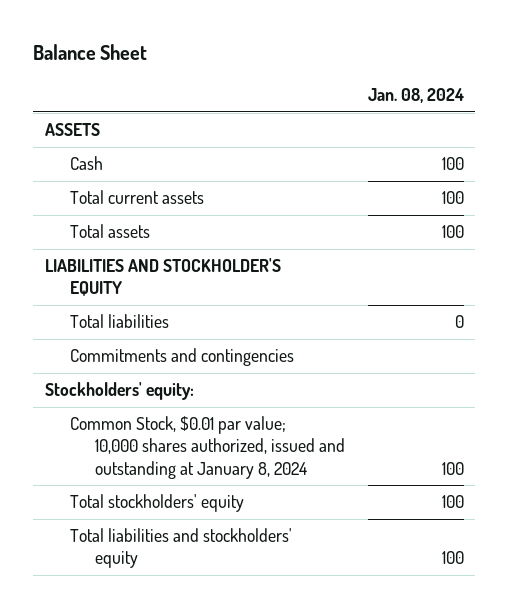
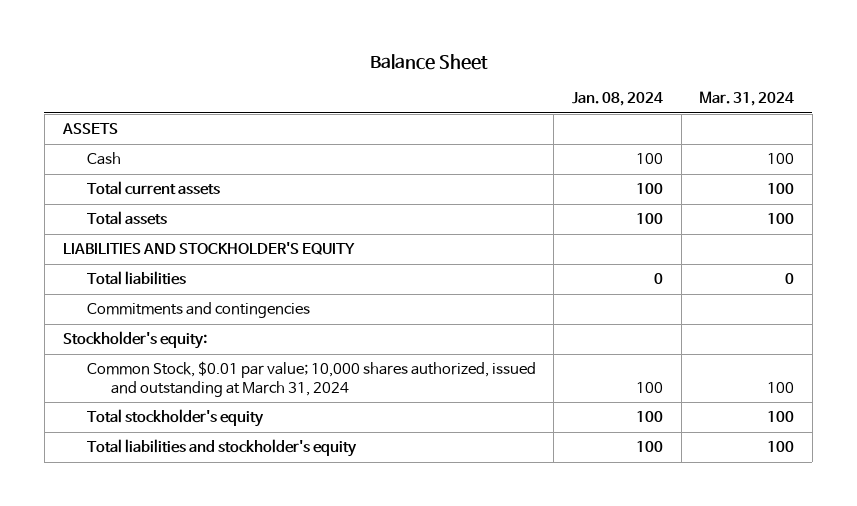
- | Jan. 08, 2024
+ | Jan. 08, 2024 | Mar. 31, 2024
- Stockholders' equity:
- Common Stock, $0.01 par value; 10,000 shares authorized, issued and outstanding at January 8, 2024 | 100
- Total stockholders' equity | 100
- Total liabilities and stockholders' equity | 100
+ Stockholder's equity:
+ Common Stock, $0.01 par value; 10,000 shares authorized, issued and outstanding at March 31, 2024 | 100 | 100
+ Total stockholder's equity | 100 | 100
+ Total liabilities and stockholder's equity | 100 | 100

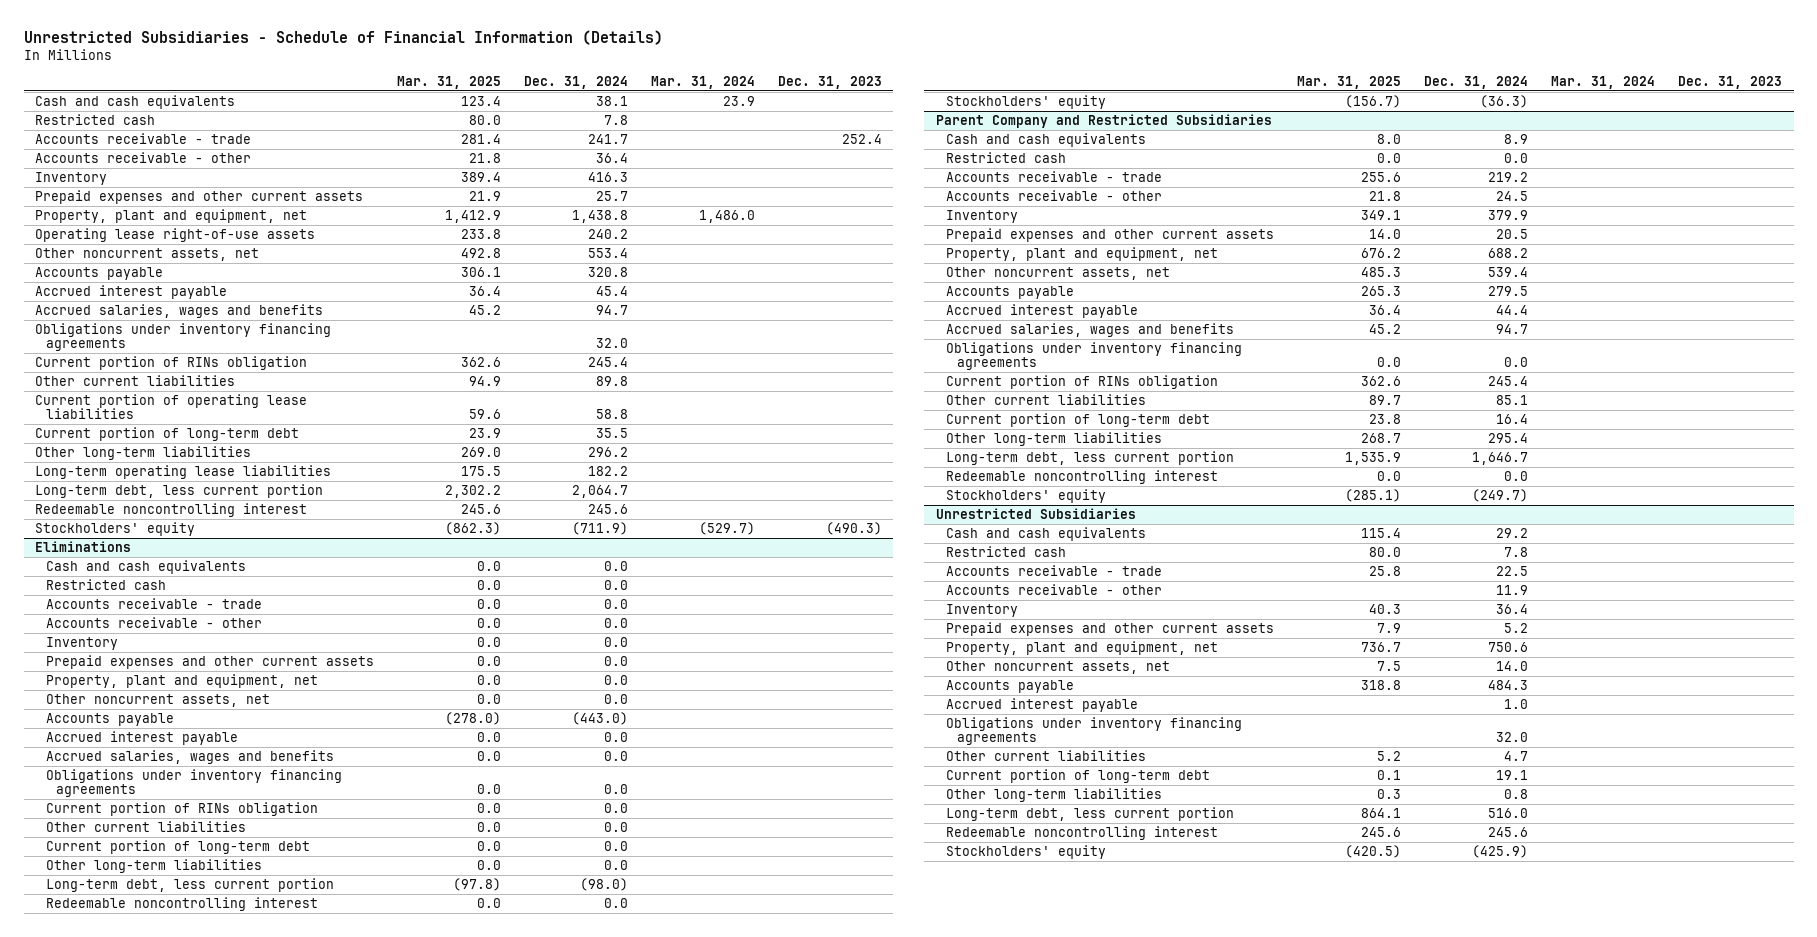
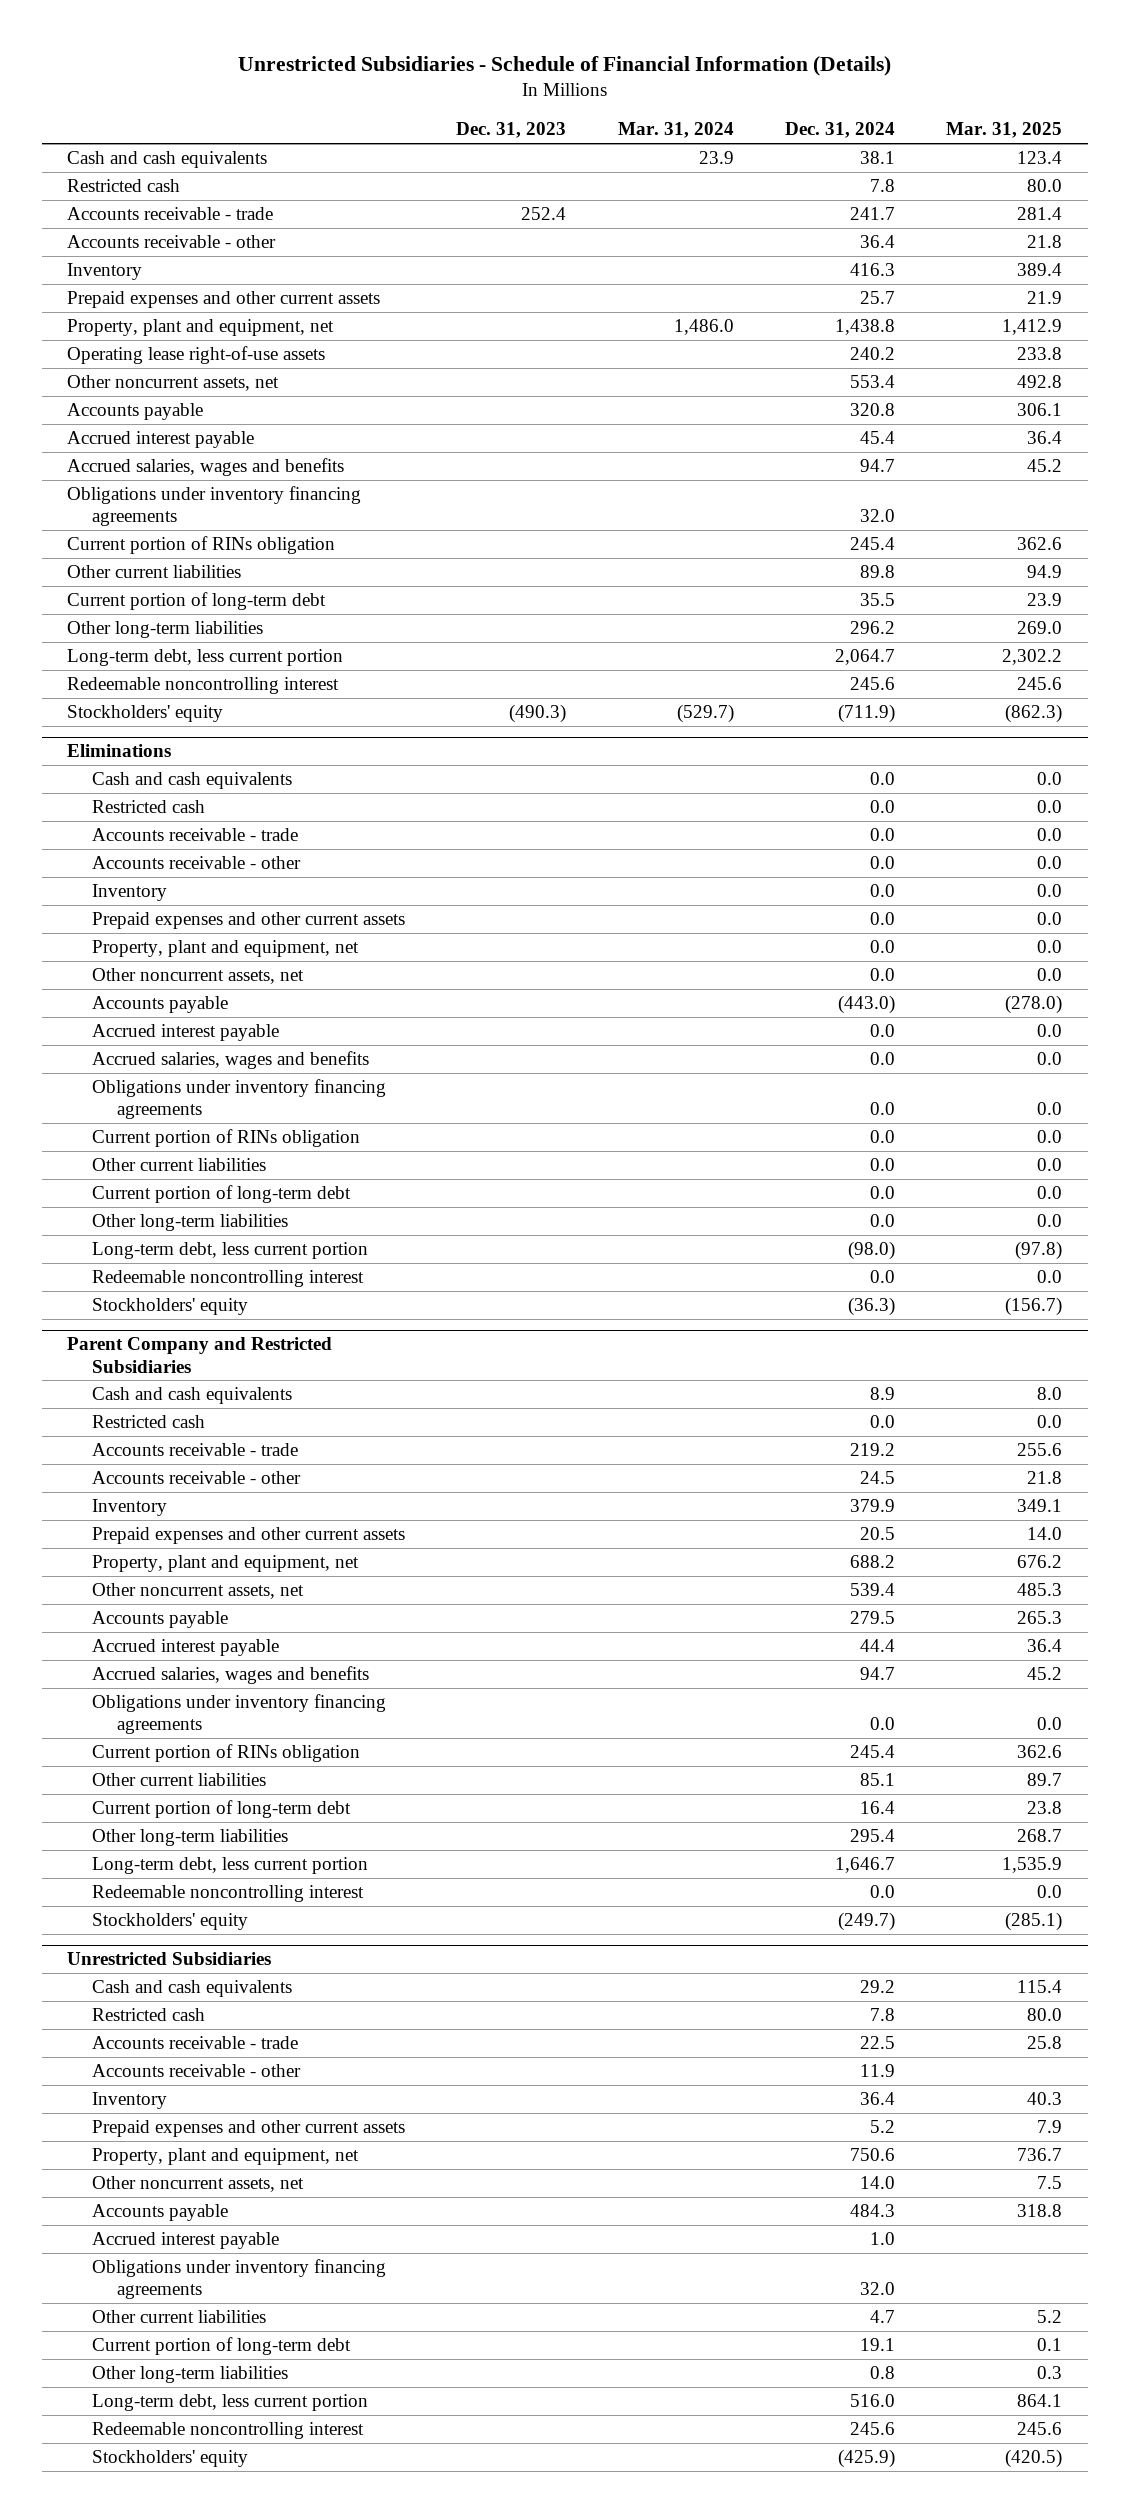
- | Mar. 31, 2025 | Dec. 31, 2024 | Mar. 31, 2024 | Dec. 31, 2023
+ | Dec. 31, 2023 | Mar. 31, 2024 | Dec. 31, 2024 | Mar. 31, 2025
- Current portion of operating lease liabilities | 59.6 | 58.8 | |
- Long-term operating lease liabilities | 175.5 | 182.2 | |

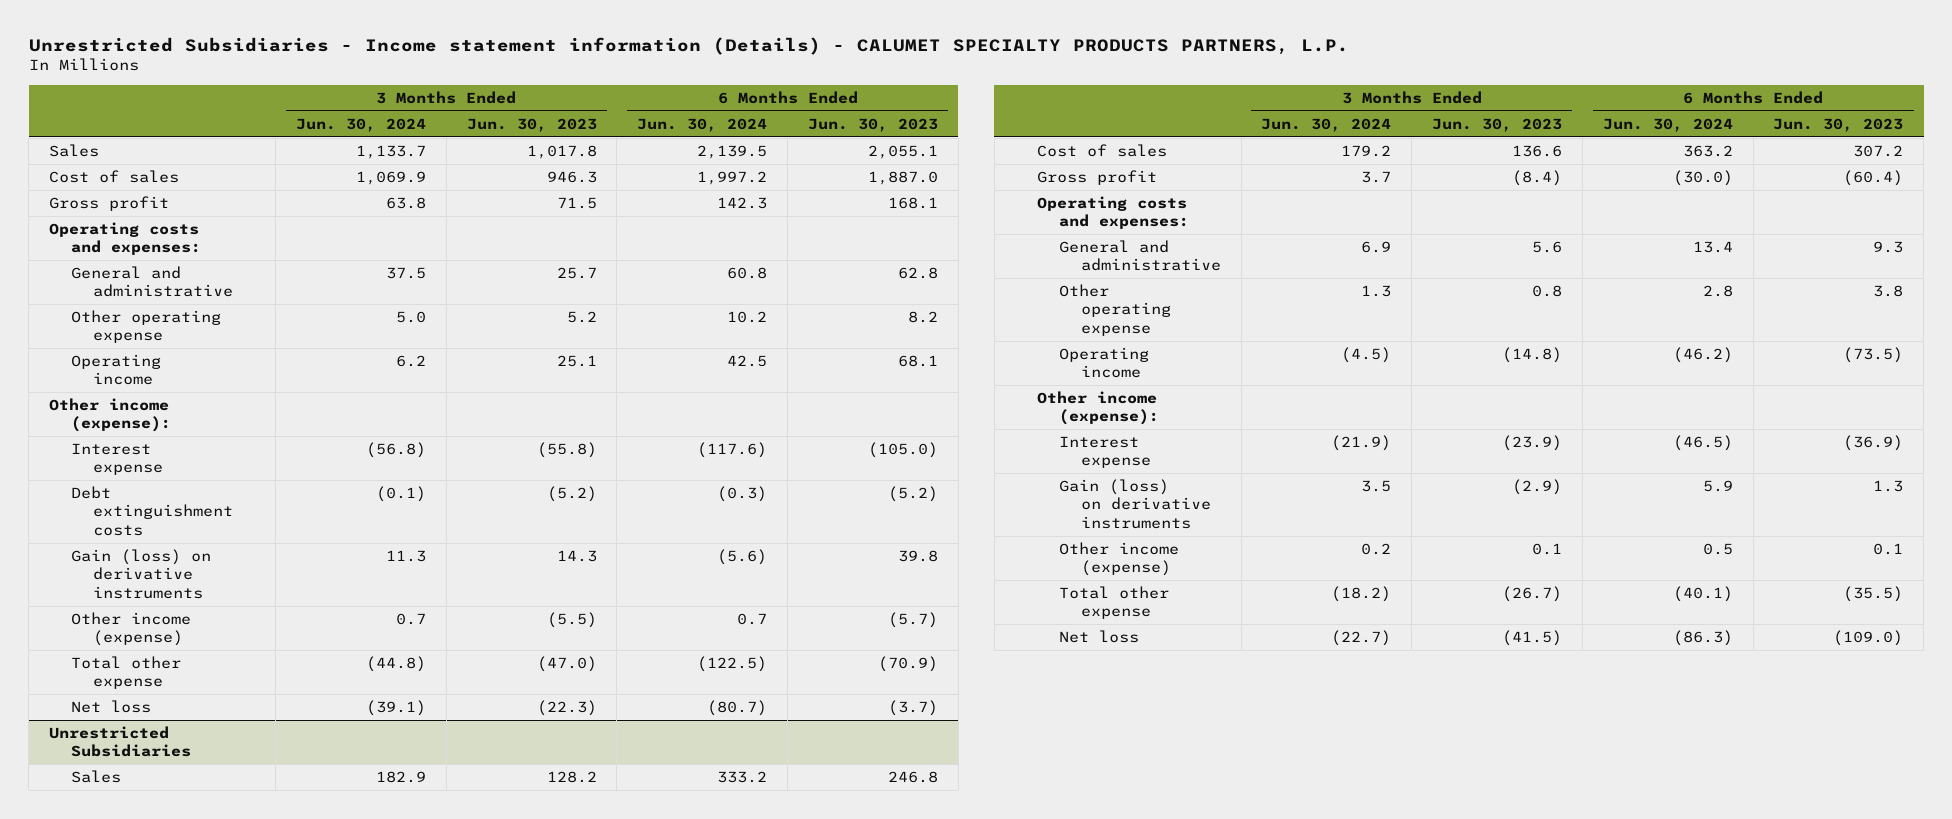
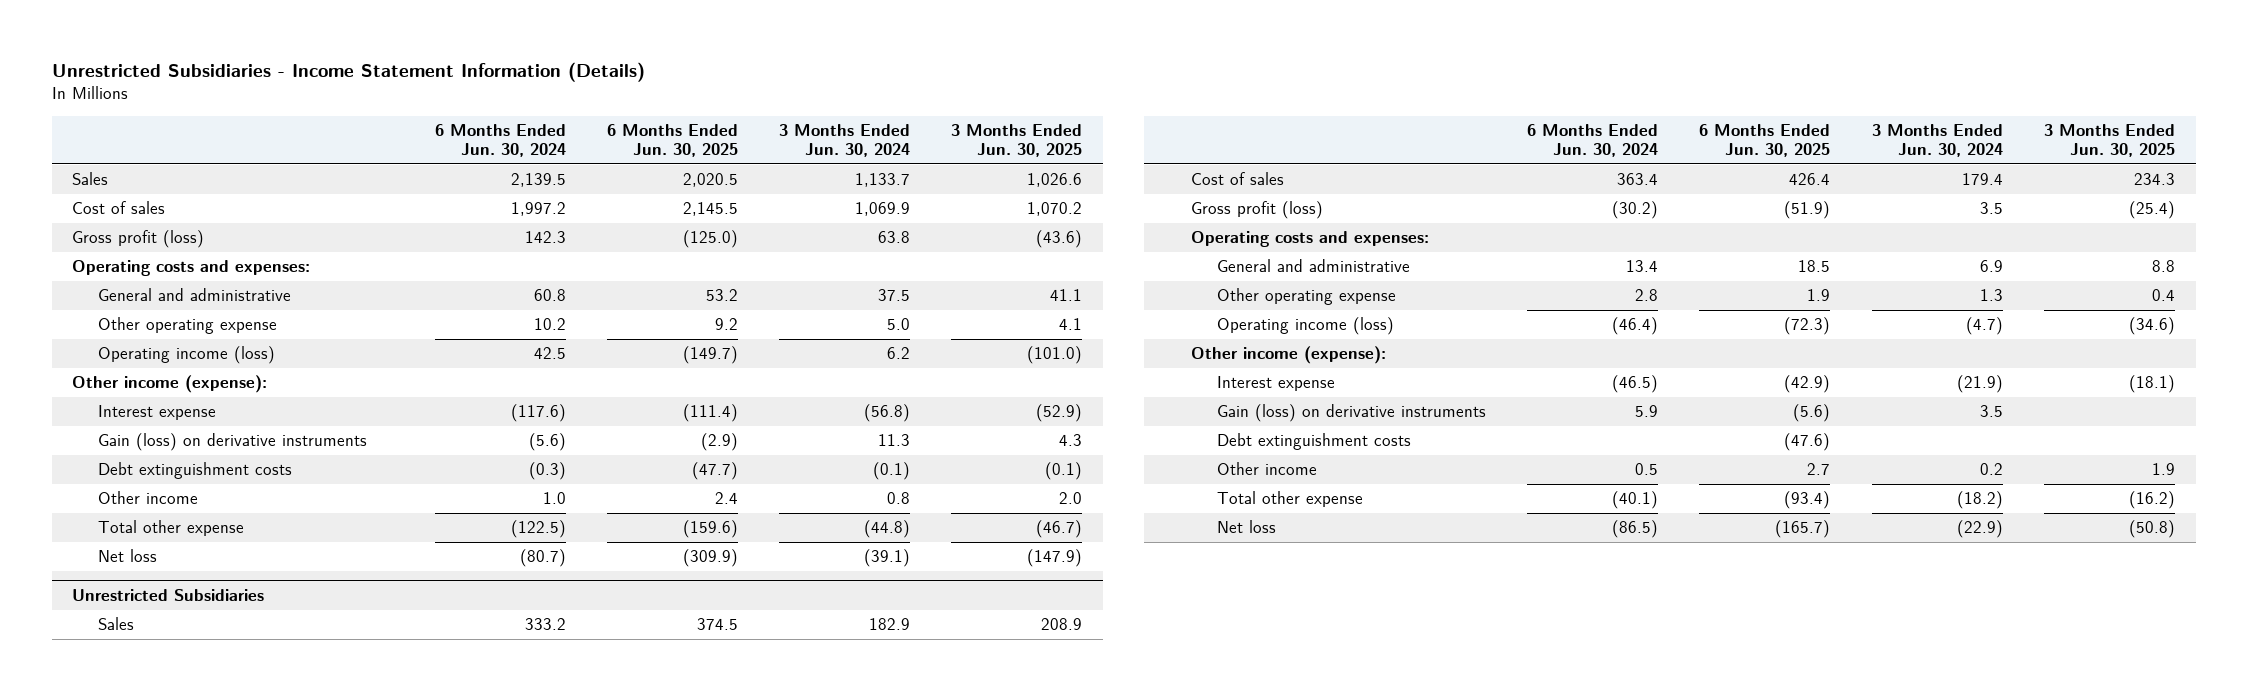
- Unrestricted Subsidiaries - Income statement information (Details) - CALUMET SPECIALTY PRODUCTS PARTNERS, L.P.
+ Unrestricted Subsidiaries - Income Statement Information (Details)
- | 3 Months Ended Jun. 30, 2024 | 3 Months Ended Jun. 30, 2023 | 6 Months Ended Jun. 30, 2024 | 6 Months Ended Jun. 30, 2023
+ | 6 Months Ended Jun. 30, 2024 | 6 Months Ended Jun. 30, 2025 | 3 Months Ended Jun. 30, 2024 | 3 Months Ended Jun. 30, 2025
- Gross profit | 63.8 | 71.5 | 142.3 | 168.1
+ Gross profit (loss) | 142.3 | (125.0) | 63.8 | (43.6)
- Operating income | 6.2 | 25.1 | 42.5 | 68.1
+ Operating income (loss) | 42.5 | (149.7) | 6.2 | (101.0)
- Other income (expense) | 0.7 | (5.5) | 0.7 | (5.7)
moved down: Debt extinguishment costs | (0.3) | (47.7) | (0.1) | (0.1)
+ Other income | 1.0 | 2.4 | 0.8 | 2.0
@ Unrestricted Subsidiaries
- Cost of sales | 179.2 | 136.6 | 363.2 | 307.2
- Gross profit | 3.7 | (8.4) | (30.0) | (60.4)
+ Cost of sales | 363.4 | 426.4 | 179.4 | 234.3
+ Gross profit (loss) | (30.2) | (51.9) | 3.5 | (25.4)
- Operating income | (4.5) | (14.8) | (46.2) | (73.5)
+ Operating income (loss) | (46.4) | (72.3) | (4.7) | (34.6)
- Other income (expense) | 0.2 | 0.1 | 0.5 | 0.1
+ Debt extinguishment costs | | (47.6) | |
+ Other income | 0.5 | 2.7 | 0.2 | 1.9
- Net loss | (22.7) | (41.5) | (86.3) | (109.0)
+ Net loss | (86.5) | (165.7) | (22.9) | (50.8)

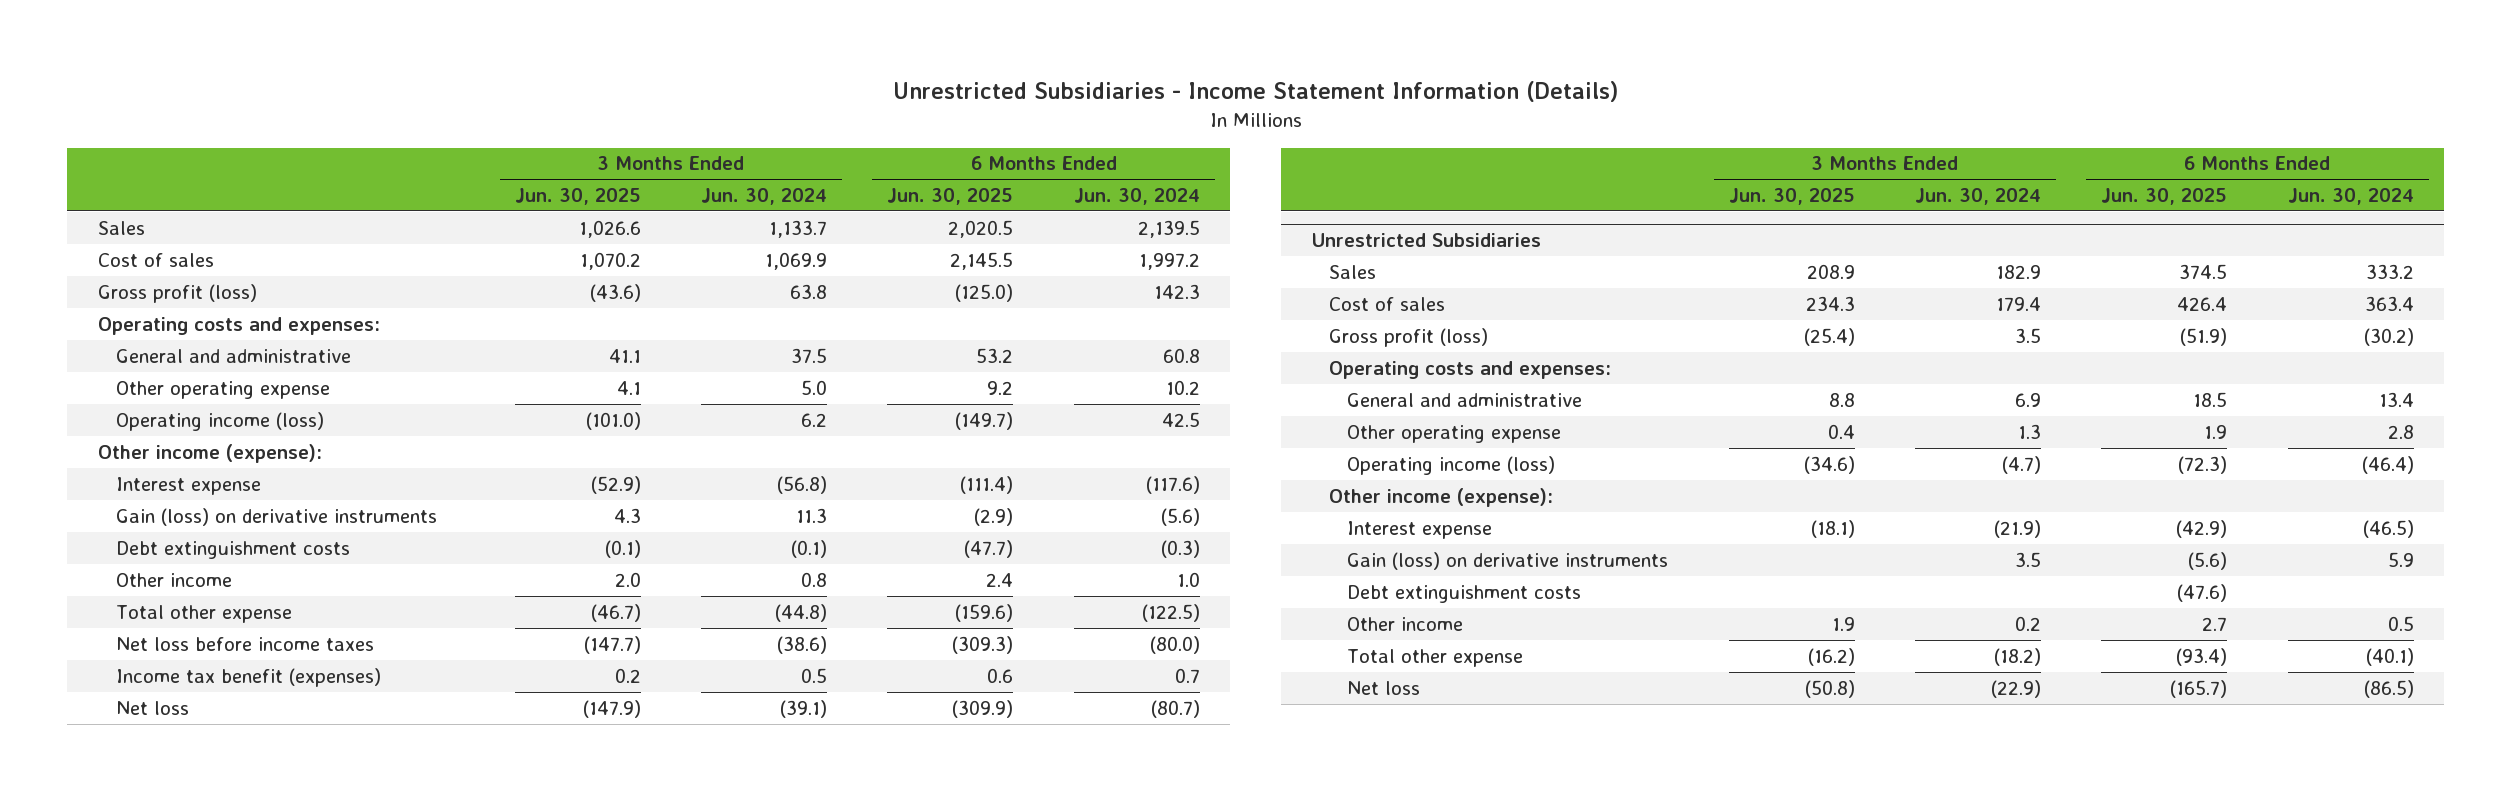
- | 6 Months Ended Jun. 30, 2024 | 6 Months Ended Jun. 30, 2025 | 3 Months Ended Jun. 30, 2024 | 3 Months Ended Jun. 30, 2025
+ | 3 Months Ended Jun. 30, 2025 | 3 Months Ended Jun. 30, 2024 | 6 Months Ended Jun. 30, 2025 | 6 Months Ended Jun. 30, 2024
+ Net loss before income taxes | (147.7) | (38.6) | (309.3) | (80.0)
+ Income tax benefit (expenses) | 0.2 | 0.5 | 0.6 | 0.7

